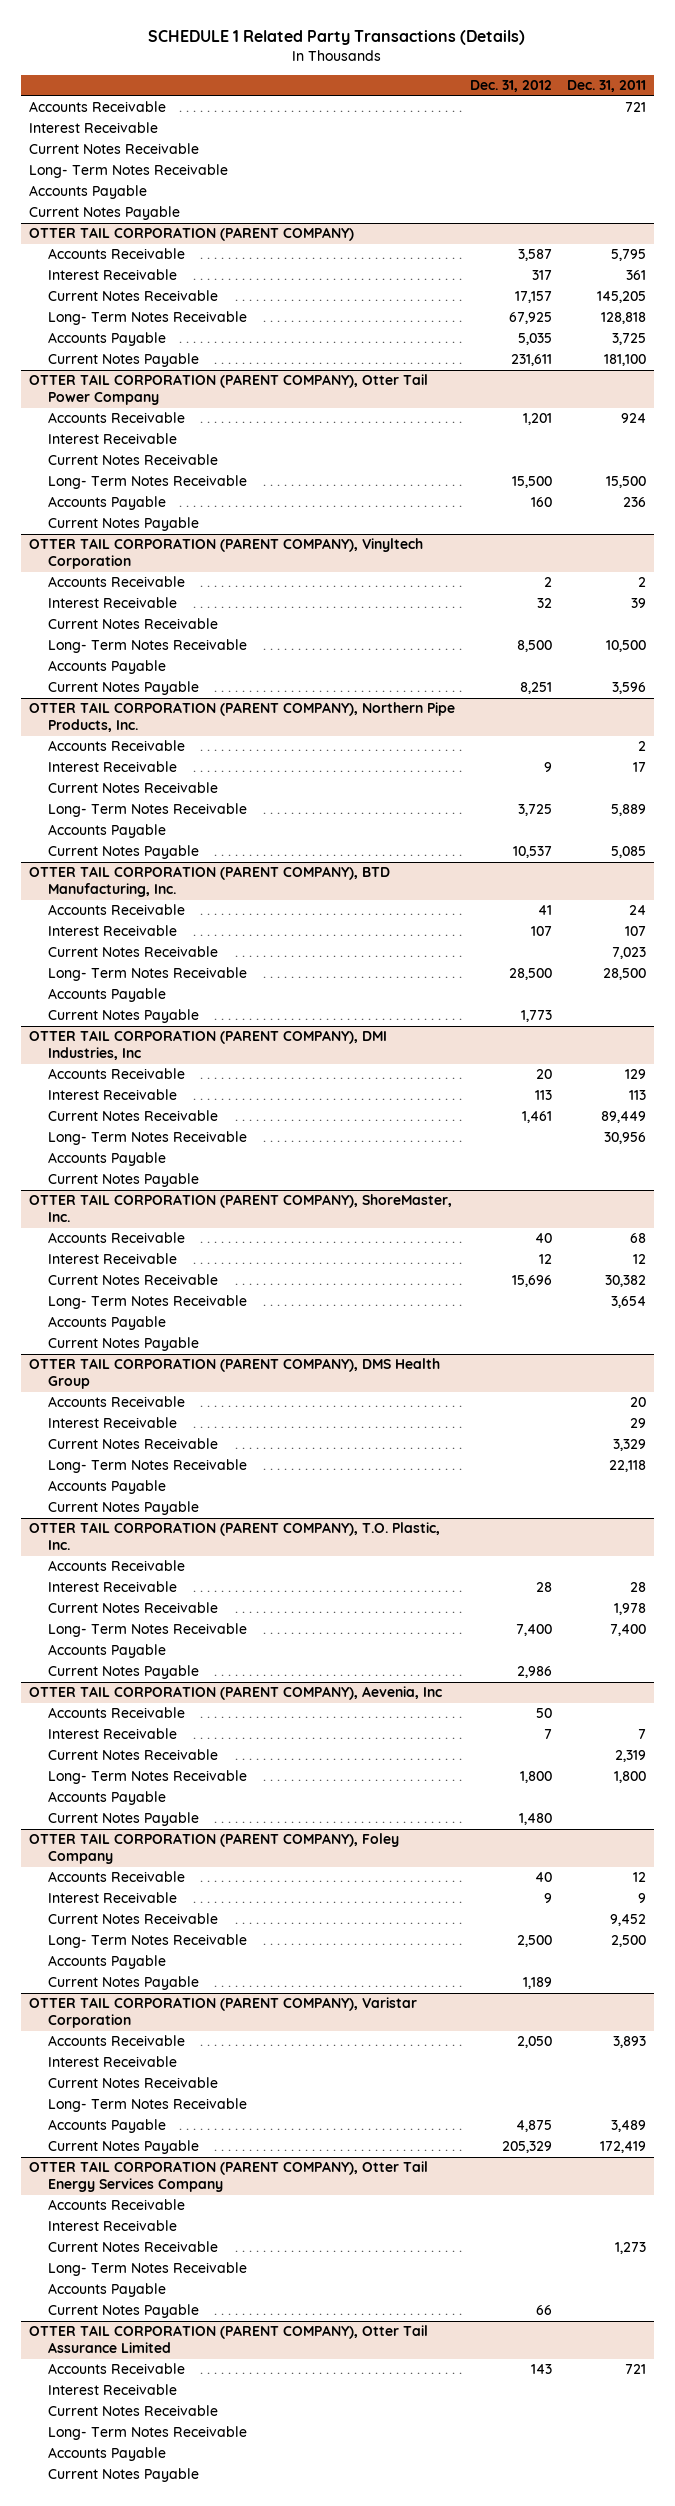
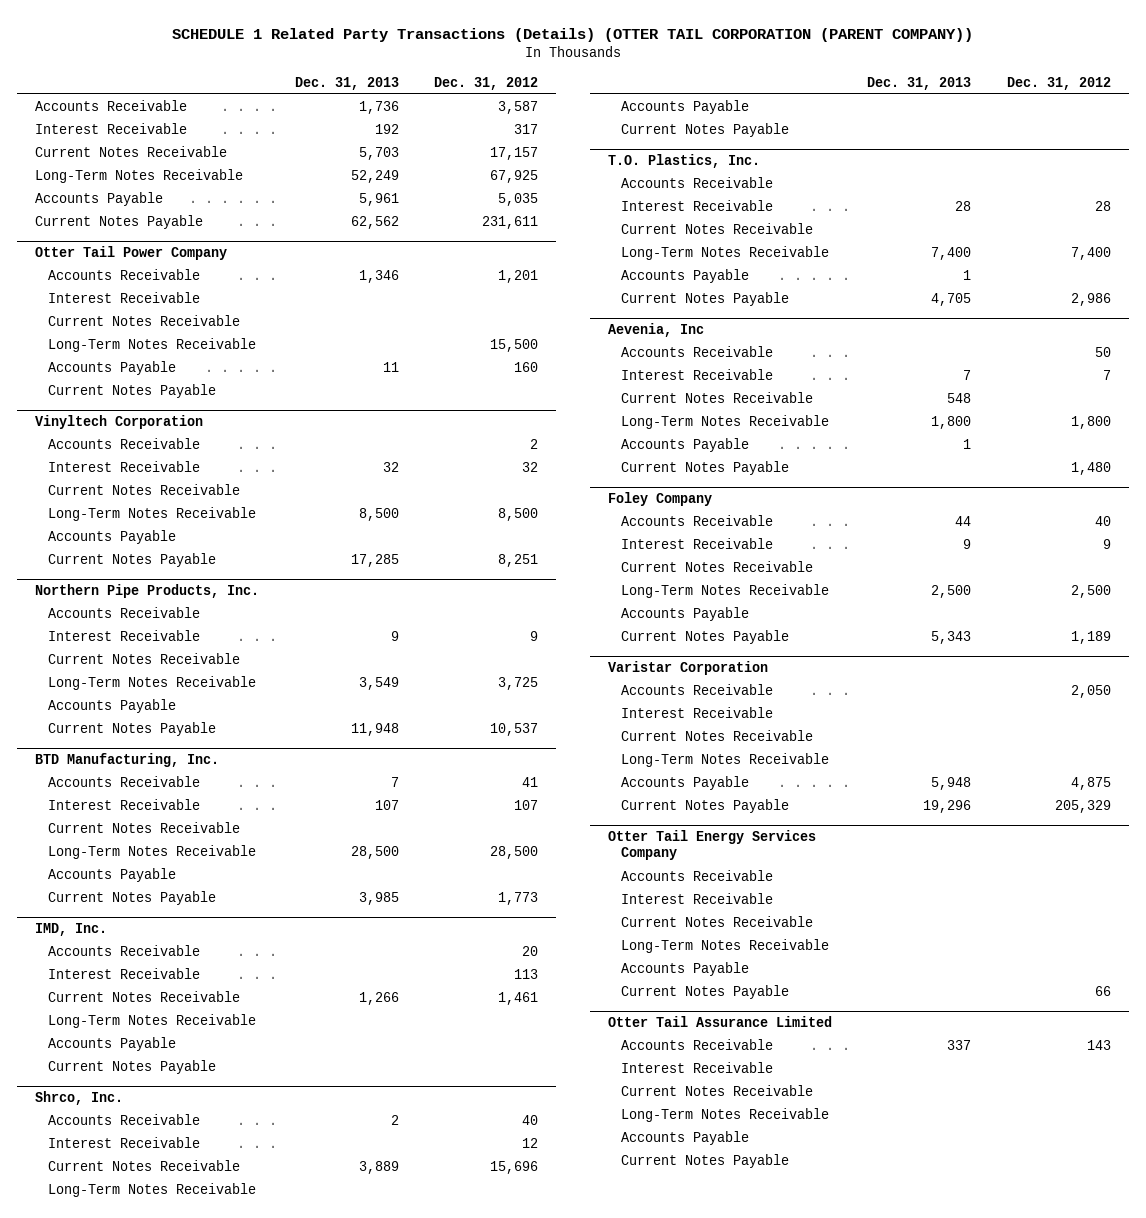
- SCHEDULE 1 Related Party Transactions (Details)
+ SCHEDULE 1 Related Party Transactions (Details) (OTTER TAIL CORPORATION (PARENT COMPANY))
- | Dec. 31, 2012 | Dec. 31, 2011
+ | Dec. 31, 2013 | Dec. 31, 2012
- Accounts Receivable | | 721
- Interest Receivable
- Current Notes Receivable
- Long- Term Notes Receivable
- Accounts Payable
- Current Notes Payable
- OTTER TAIL CORPORATION (PARENT COMPANY)
- Long- Term Notes Receivable | 67,925 | 128,818
+ Long-Term Notes Receivable | 52,249 | 67,925
- OTTER TAIL CORPORATION (PARENT COMPANY), Otter Tail Power Company
+ Otter Tail Power Company
- Long- Term Notes Receivable | 15,500 | 15,500
+ Long-Term Notes Receivable | | 15,500
- OTTER TAIL CORPORATION (PARENT COMPANY), Vinyltech Corporation
+ Vinyltech Corporation
- Long- Term Notes Receivable | 8,500 | 10,500
+ Long-Term Notes Receivable | 8,500 | 8,500
- OTTER TAIL CORPORATION (PARENT COMPANY), Northern Pipe Products, Inc.
+ Northern Pipe Products, Inc.
- Long- Term Notes Receivable | 3,725 | 5,889
+ Long-Term Notes Receivable | 3,549 | 3,725
- OTTER TAIL CORPORATION (PARENT COMPANY), BTD Manufacturing, Inc.
+ BTD Manufacturing, Inc.
- Long- Term Notes Receivable | 28,500 | 28,500
+ Long-Term Notes Receivable | 28,500 | 28,500
- OTTER TAIL CORPORATION (PARENT COMPANY), DMI Industries, Inc
+ IMD, Inc.
- Long- Term Notes Receivable | | 30,956
+ Long-Term Notes Receivable
- OTTER TAIL CORPORATION (PARENT COMPANY), ShoreMaster, Inc.
+ Shrco, Inc.
- Long- Term Notes Receivable | | 3,654
- Accounts Payable
- Current Notes Payable
- OTTER TAIL CORPORATION (PARENT COMPANY), DMS Health Group
- Accounts Receivable | | 20
- Interest Receivable | | 29
- Current Notes Receivable | | 3,329
- Long- Term Notes Receivable | | 22,118
+ Long-Term Notes Receivable
- OTTER TAIL CORPORATION (PARENT COMPANY), T.O. Plastic, Inc.
+ T.O. Plastics, Inc.
- Long- Term Notes Receivable | 7,400 | 7,400
+ Long-Term Notes Receivable | 7,400 | 7,400
- OTTER TAIL CORPORATION (PARENT COMPANY), Aevenia, Inc
+ Aevenia, Inc
- Long- Term Notes Receivable | 1,800 | 1,800
+ Long-Term Notes Receivable | 1,800 | 1,800
- OTTER TAIL CORPORATION (PARENT COMPANY), Foley Company
+ Foley Company
- Long- Term Notes Receivable | 2,500 | 2,500
+ Long-Term Notes Receivable | 2,500 | 2,500
- OTTER TAIL CORPORATION (PARENT COMPANY), Varistar Corporation
+ Varistar Corporation
- Long- Term Notes Receivable
+ Long-Term Notes Receivable
- OTTER TAIL CORPORATION (PARENT COMPANY), Otter Tail Energy Services Company
+ Otter Tail Energy Services Company
- Long- Term Notes Receivable
+ Long-Term Notes Receivable
- OTTER TAIL CORPORATION (PARENT COMPANY), Otter Tail Assurance Limited
+ Otter Tail Assurance Limited
- Long- Term Notes Receivable
+ Long-Term Notes Receivable

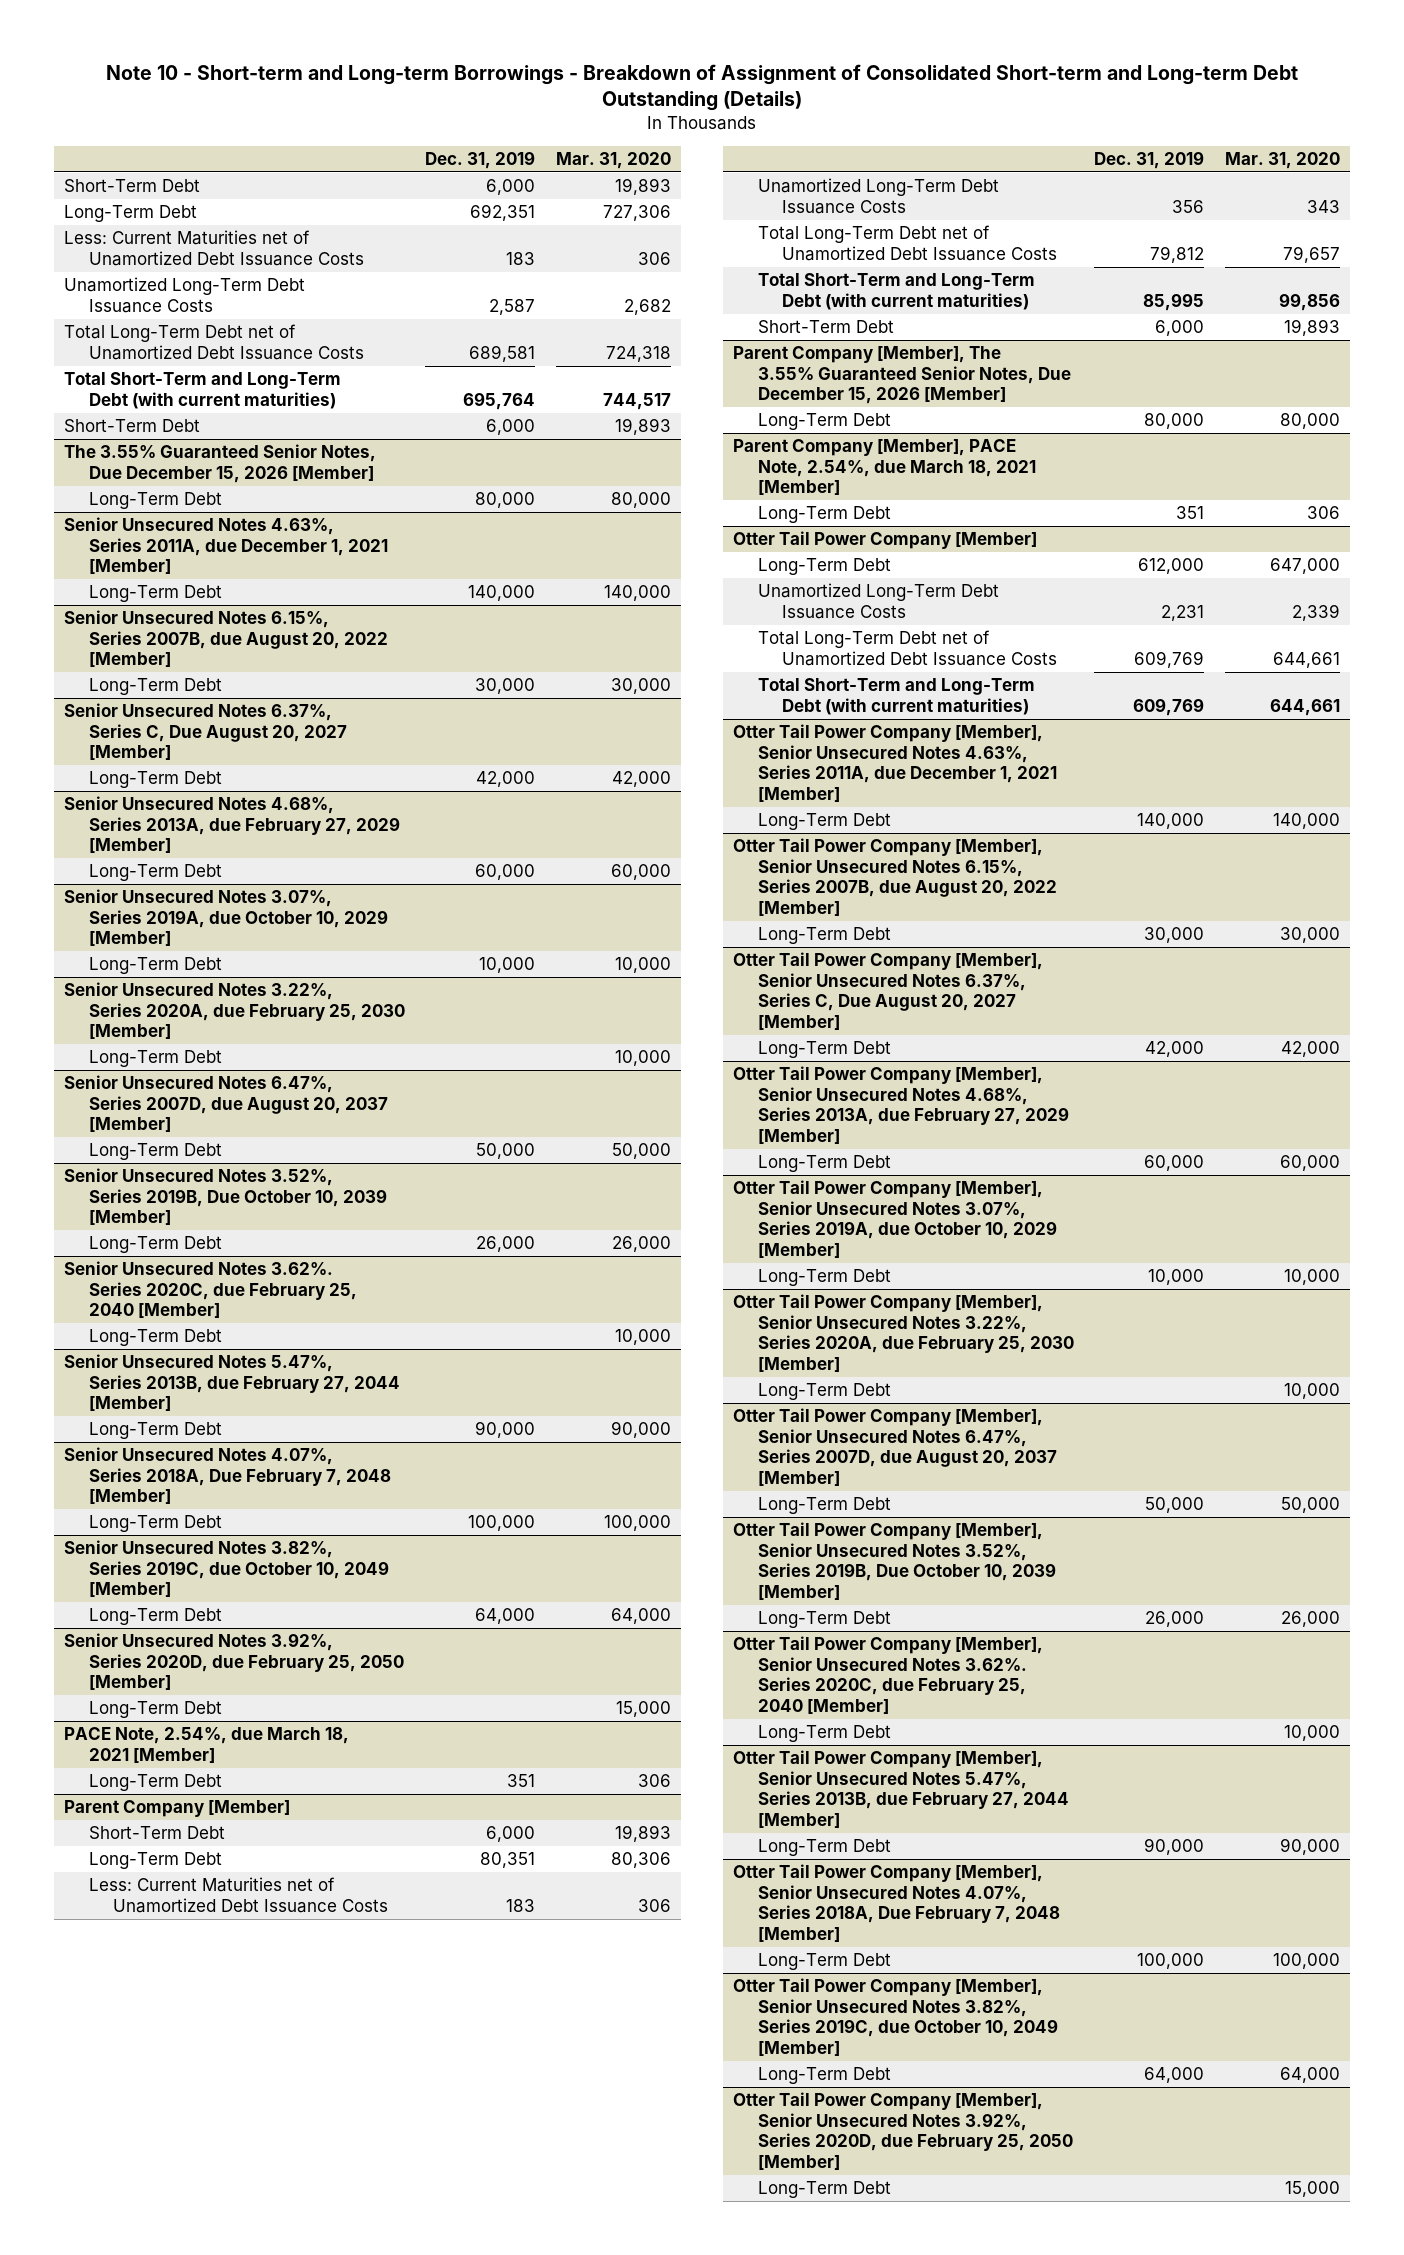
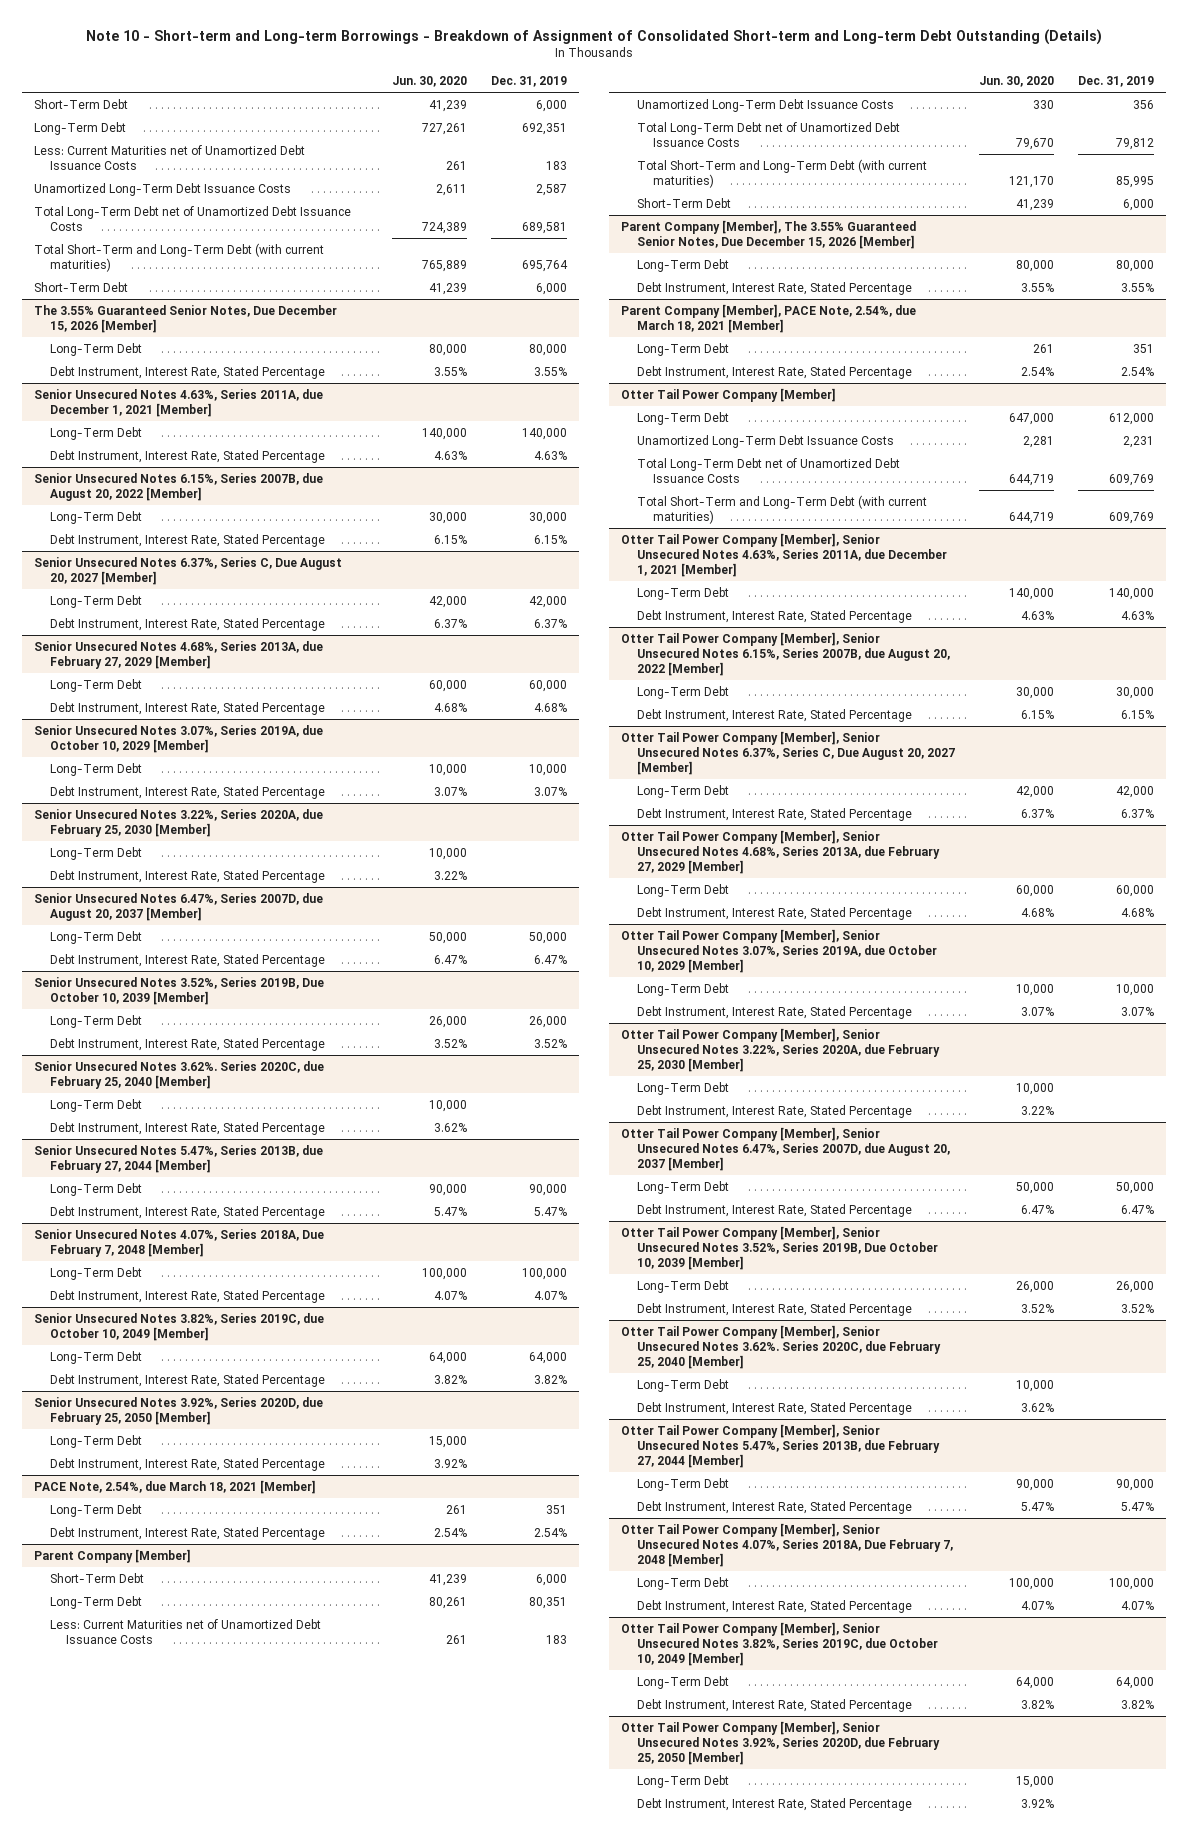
- | Dec. 31, 2019 | Mar. 31, 2020
+ | Jun. 30, 2020 | Dec. 31, 2019
@ The 3.55% Guaranteed Senior Notes, Due December 15, 2026 [Member]
+ Debt Instrument, Interest Rate, Stated Percentage | 3.55% | 3.55%
@ Senior Unsecured Notes 4.63%, Series 2011A, due December 1, 2021 [Member]
+ Debt Instrument, Interest Rate, Stated Percentage | 4.63% | 4.63%
@ Senior Unsecured Notes 6.15%, Series 2007B, due August 20, 2022 [Member]
+ Debt Instrument, Interest Rate, Stated Percentage | 6.15% | 6.15%
@ Senior Unsecured Notes 6.37%, Series C, Due August 20, 2027 [Member]
+ Debt Instrument, Interest Rate, Stated Percentage | 6.37% | 6.37%
@ Senior Unsecured Notes 4.68%, Series 2013A, due February 27, 2029 [Member]
+ Debt Instrument, Interest Rate, Stated Percentage | 4.68% | 4.68%
@ Senior Unsecured Notes 3.07%, Series 2019A, due October 10, 2029 [Member]
+ Debt Instrument, Interest Rate, Stated Percentage | 3.07% | 3.07%
@ Senior Unsecured Notes 3.22%, Series 2020A, due February 25, 2030 [Member]
+ Debt Instrument, Interest Rate, Stated Percentage | 3.22% |
@ Senior Unsecured Notes 6.47%, Series 2007D, due August 20, 2037 [Member]
+ Debt Instrument, Interest Rate, Stated Percentage | 6.47% | 6.47%
@ Senior Unsecured Notes 3.52%, Series 2019B, Due October 10, 2039 [Member]
+ Debt Instrument, Interest Rate, Stated Percentage | 3.52% | 3.52%
@ Senior Unsecured Notes 3.62%. Series 2020C, due February 25, 2040 [Member]
+ Debt Instrument, Interest Rate, Stated Percentage | 3.62% |
@ Senior Unsecured Notes 5.47%, Series 2013B, due February 27, 2044 [Member]
+ Debt Instrument, Interest Rate, Stated Percentage | 5.47% | 5.47%
@ Senior Unsecured Notes 4.07%, Series 2018A, Due February 7, 2048 [Member]
+ Debt Instrument, Interest Rate, Stated Percentage | 4.07% | 4.07%
@ Senior Unsecured Notes 3.82%, Series 2019C, due October 10, 2049 [Member]
+ Debt Instrument, Interest Rate, Stated Percentage | 3.82% | 3.82%
@ Senior Unsecured Notes 3.92%, Series 2020D, due February 25, 2050 [Member]
+ Debt Instrument, Interest Rate, Stated Percentage | 3.92% |
@ PACE Note, 2.54%, due March 18, 2021 [Member]
+ Debt Instrument, Interest Rate, Stated Percentage | 2.54% | 2.54%
@ Parent Company [Member], The 3.55% Guaranteed Senior Notes, Due December 15, 2026 [Member]
+ Debt Instrument, Interest Rate, Stated Percentage | 3.55% | 3.55%
@ Parent Company [Member], PACE Note, 2.54%, due March 18, 2021 [Member]
+ Debt Instrument, Interest Rate, Stated Percentage | 2.54% | 2.54%
@ Otter Tail Power Company [Member], Senior Unsecured Notes 4.63%, Series 2011A, due December 1, 2021 [Member]
+ Debt Instrument, Interest Rate, Stated Percentage | 4.63% | 4.63%
@ Otter Tail Power Company [Member], Senior Unsecured Notes 6.15%, Series 2007B, due August 20, 2022 [Member]
+ Debt Instrument, Interest Rate, Stated Percentage | 6.15% | 6.15%
@ Otter Tail Power Company [Member], Senior Unsecured Notes 6.37%, Series C, Due August 20, 2027 [Member]
+ Debt Instrument, Interest Rate, Stated Percentage | 6.37% | 6.37%
@ Otter Tail Power Company [Member], Senior Unsecured Notes 4.68%, Series 2013A, due February 27, 2029 [Member]
+ Debt Instrument, Interest Rate, Stated Percentage | 4.68% | 4.68%
@ Otter Tail Power Company [Member], Senior Unsecured Notes 3.07%, Series 2019A, due October 10, 2029 [Member]
+ Debt Instrument, Interest Rate, Stated Percentage | 3.07% | 3.07%
@ Otter Tail Power Company [Member], Senior Unsecured Notes 3.22%, Series 2020A, due February 25, 2030 [Member]
+ Debt Instrument, Interest Rate, Stated Percentage | 3.22% |
@ Otter Tail Power Company [Member], Senior Unsecured Notes 6.47%, Series 2007D, due August 20, 2037 [Member]
+ Debt Instrument, Interest Rate, Stated Percentage | 6.47% | 6.47%
@ Otter Tail Power Company [Member], Senior Unsecured Notes 3.52%, Series 2019B, Due October 10, 2039 [Member]
+ Debt Instrument, Interest Rate, Stated Percentage | 3.52% | 3.52%
@ Otter Tail Power Company [Member], Senior Unsecured Notes 3.62%. Series 2020C, due February 25, 2040 [Member]
+ Debt Instrument, Interest Rate, Stated Percentage | 3.62% |
@ Otter Tail Power Company [Member], Senior Unsecured Notes 5.47%, Series 2013B, due February 27, 2044 [Member]
+ Debt Instrument, Interest Rate, Stated Percentage | 5.47% | 5.47%
@ Otter Tail Power Company [Member], Senior Unsecured Notes 4.07%, Series 2018A, Due February 7, 2048 [Member]
+ Debt Instrument, Interest Rate, Stated Percentage | 4.07% | 4.07%
@ Otter Tail Power Company [Member], Senior Unsecured Notes 3.82%, Series 2019C, due October 10, 2049 [Member]
+ Debt Instrument, Interest Rate, Stated Percentage | 3.82% | 3.82%
@ Otter Tail Power Company [Member], Senior Unsecured Notes 3.92%, Series 2020D, due February 25, 2050 [Member]
+ Debt Instrument, Interest Rate, Stated Percentage | 3.92% |

